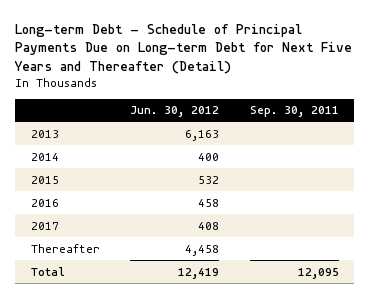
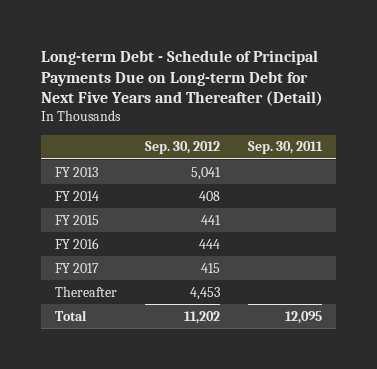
- | Jun. 30, 2012 | Sep. 30, 2011
+ | Sep. 30, 2012 | Sep. 30, 2011
- 2013 | 6,163 |
- 2014 | 400 |
- 2015 | 532 |
- 2016 | 458 |
- 2017 | 408 |
+ FY 2013 | 5,041 |
+ FY 2014 | 408 |
+ FY 2015 | 441 |
+ FY 2016 | 444 |
+ FY 2017 | 415 |

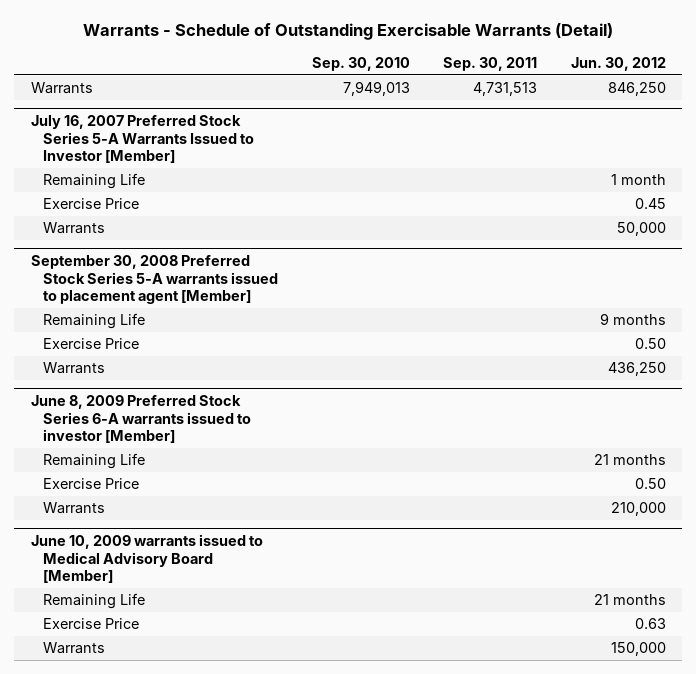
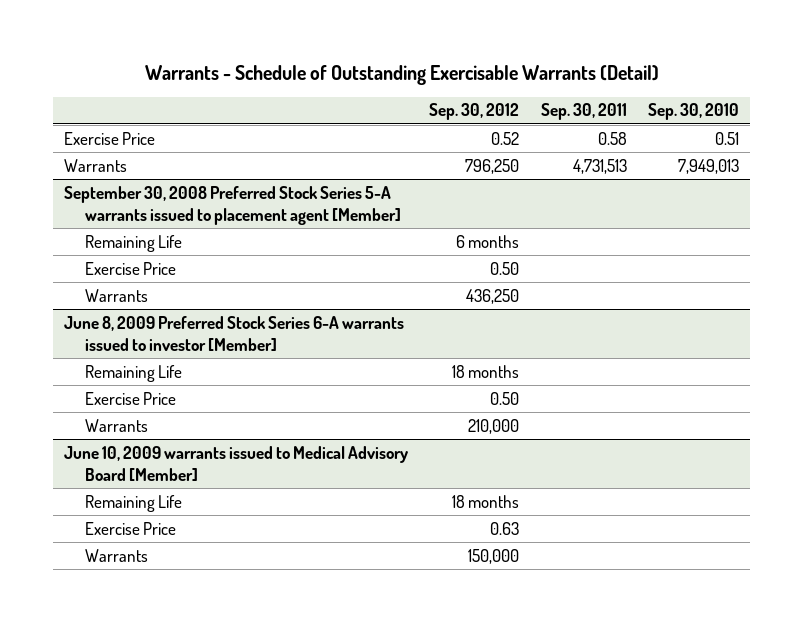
- | Sep. 30, 2010 | Sep. 30, 2011 | Jun. 30, 2012
+ | Sep. 30, 2012 | Sep. 30, 2011 | Sep. 30, 2010
+ Exercise Price | 0.52 | 0.58 | 0.51
- July 16, 2007 Preferred Stock Series 5-A Warrants Issued to Investor [Member]
- Remaining Life | | | 1 month
- Exercise Price | | | 0.45
- Warrants | | | 50,000

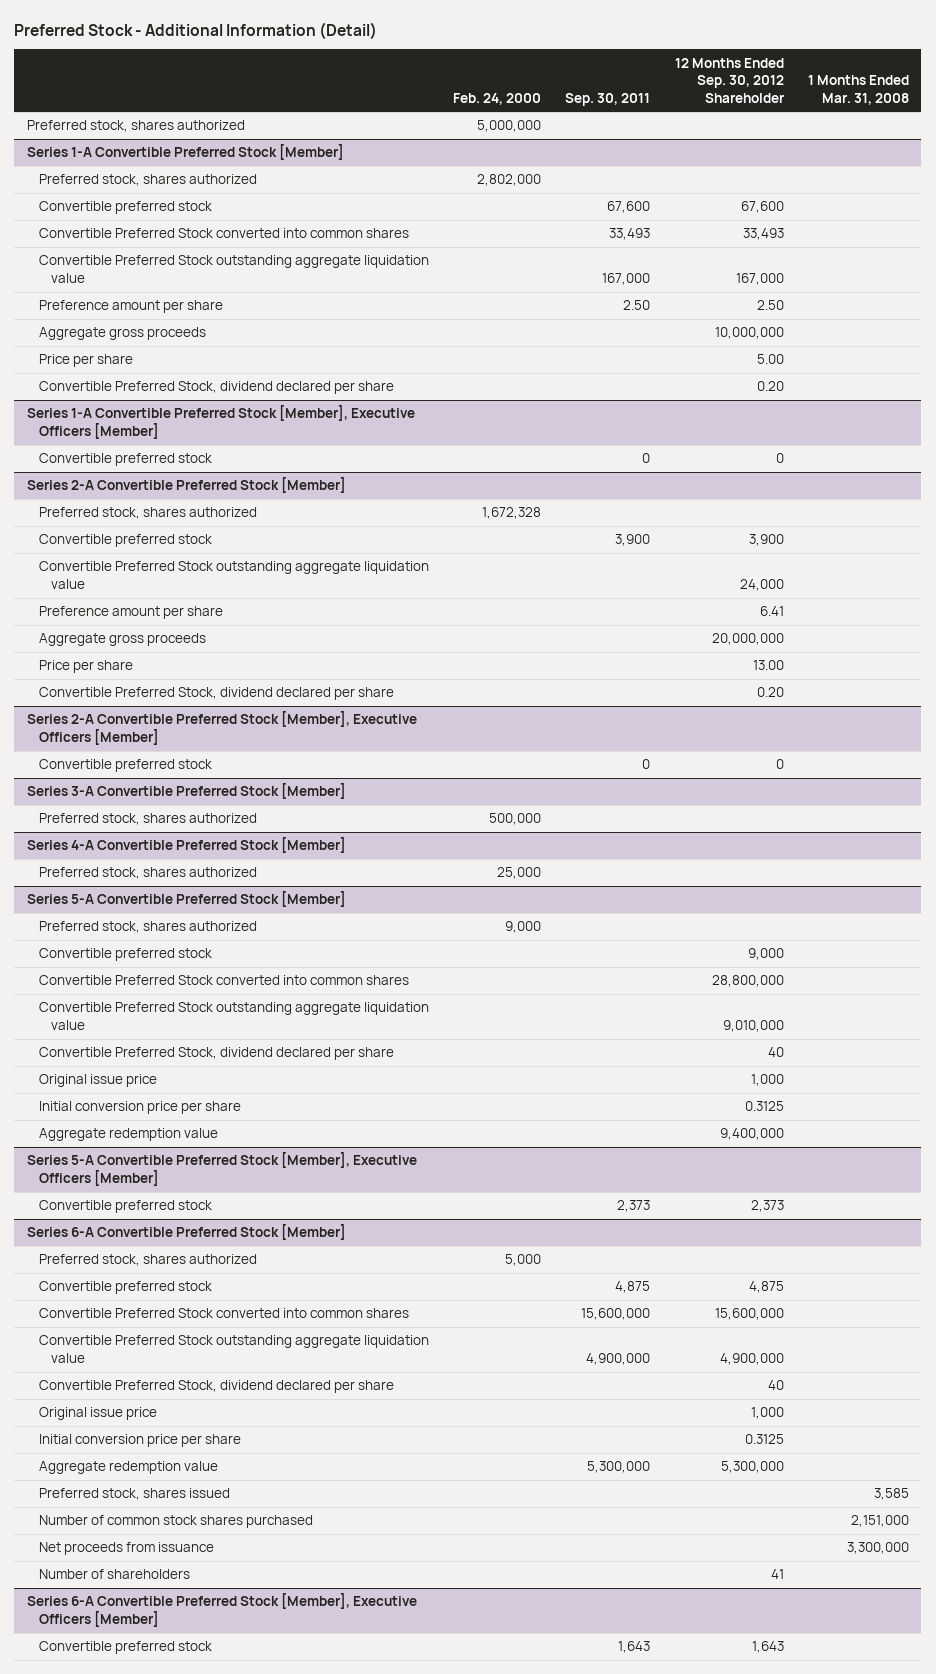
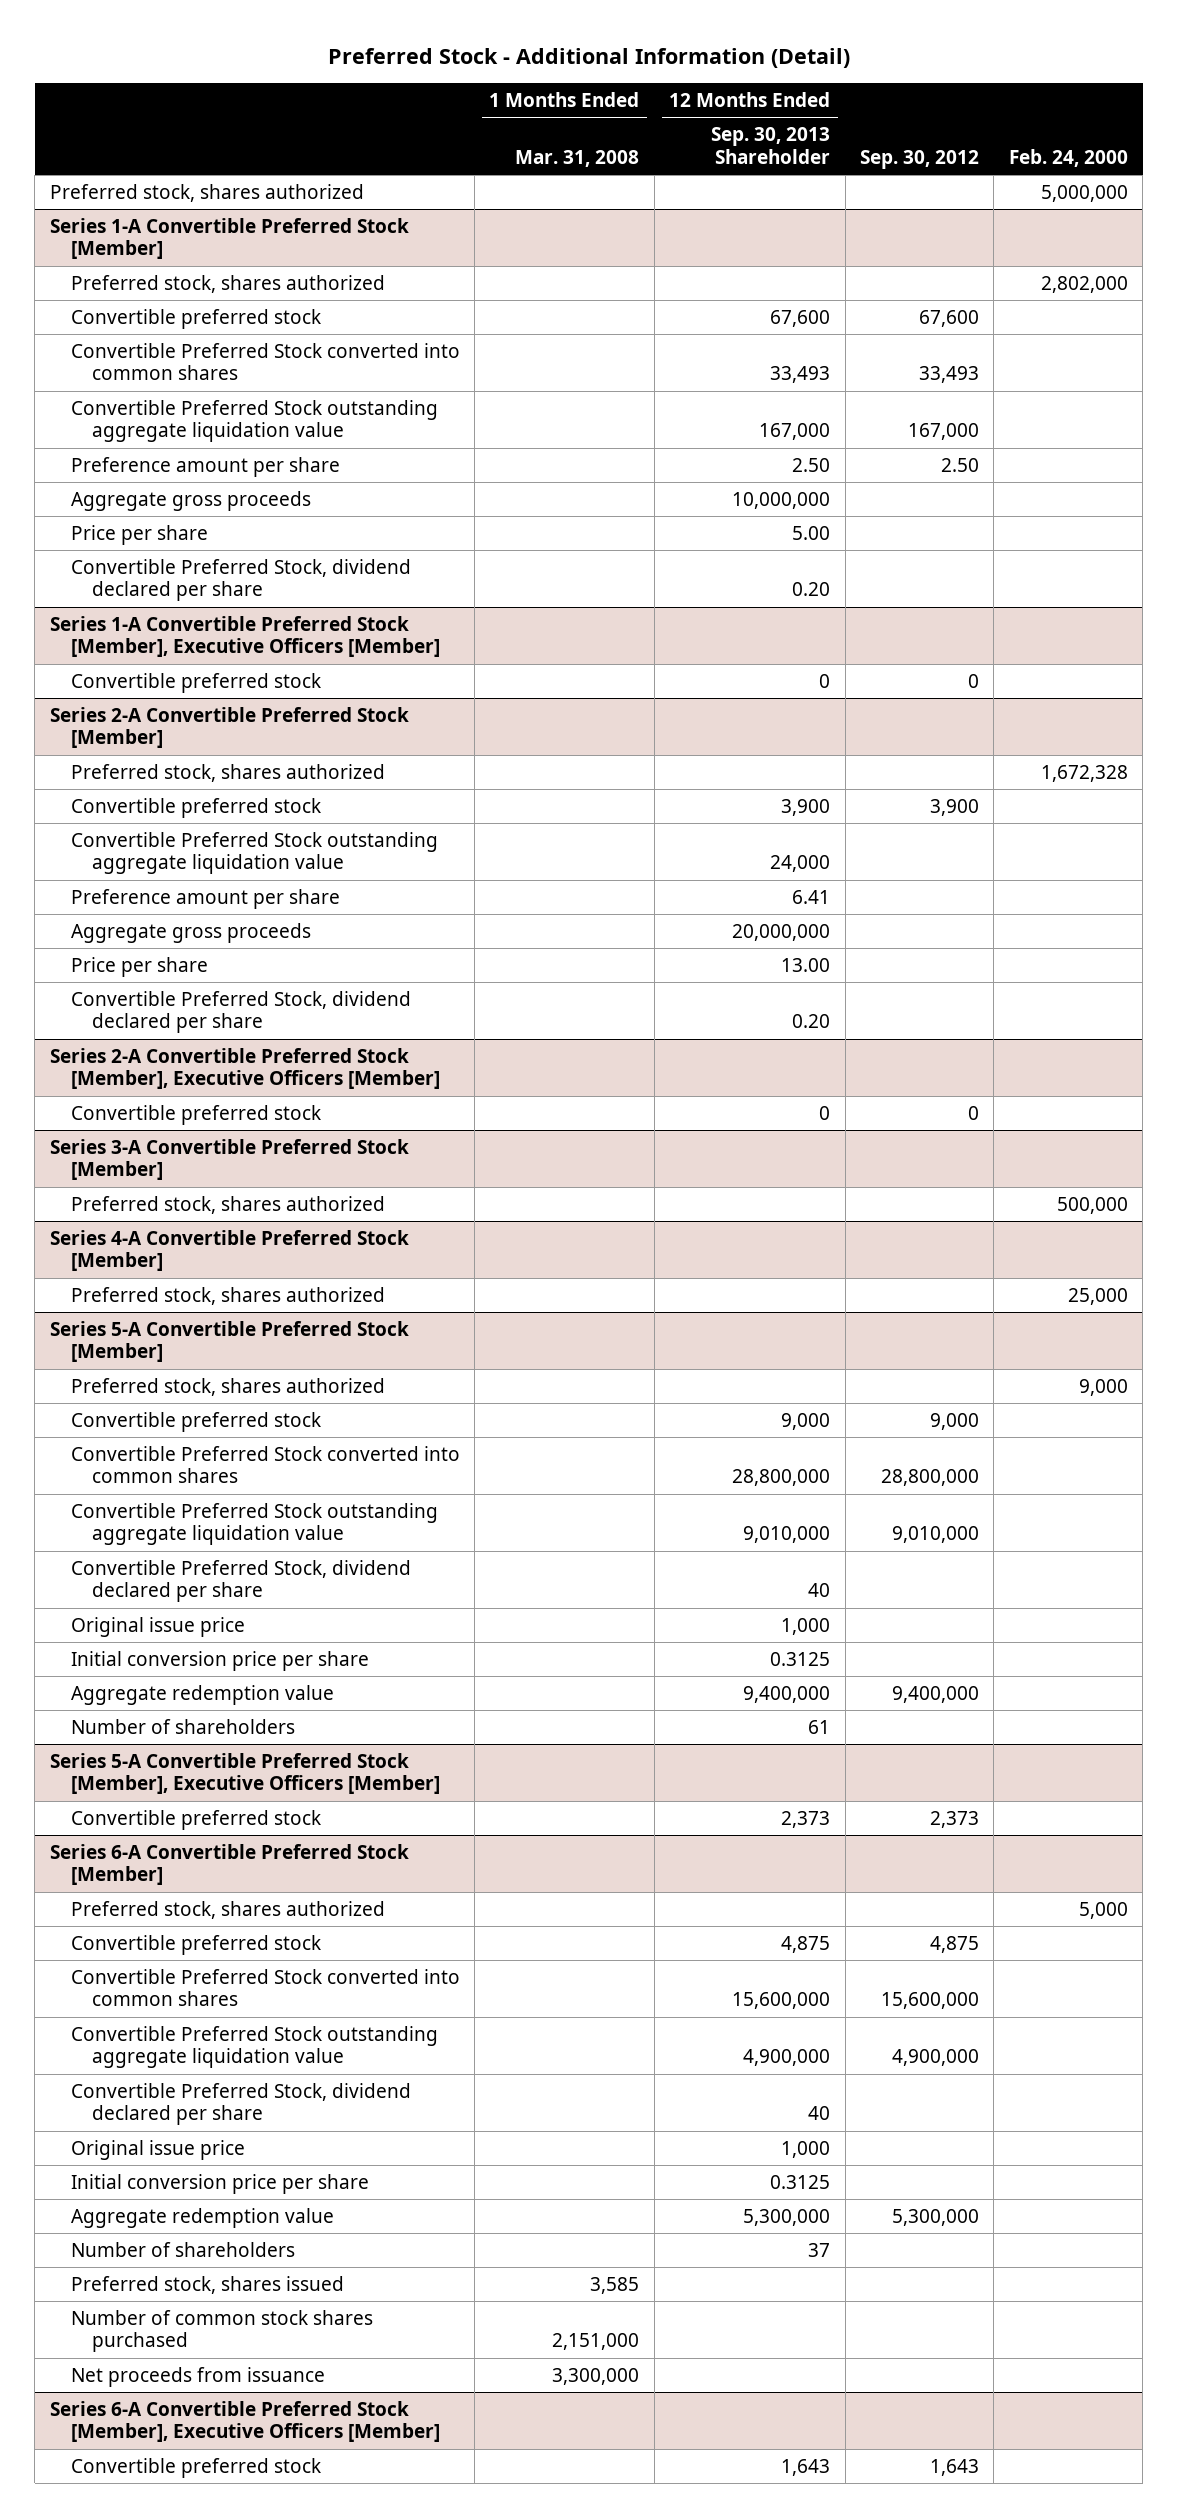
- | Feb. 24, 2000 | Sep. 30, 2011 | 12 Months Ended Sep. 30, 2012 Shareholder | 1 Months Ended Mar. 31, 2008
+ | 1 Months Ended Mar. 31, 2008 | 12 Months Ended Sep. 30, 2013 Shareholder | Sep. 30, 2012 | Feb. 24, 2000
@ Series 5-A Convertible Preferred Stock [Member]
+ Number of shareholders | | 61 | |
@ Series 6-A Convertible Preferred Stock [Member]
moved up: Number of shareholders | | 37 | |

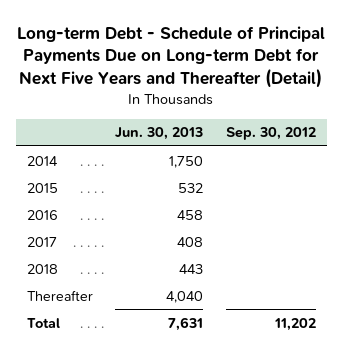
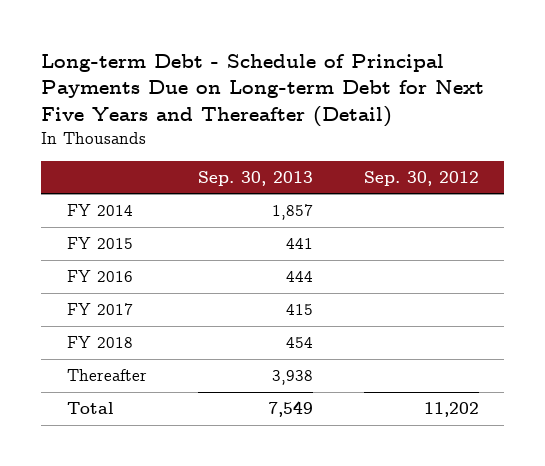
- | Jun. 30, 2013 | Sep. 30, 2012
+ | Sep. 30, 2013 | Sep. 30, 2012
- 2014 | 1,750 |
- 2015 | 532 |
- 2016 | 458 |
- 2017 | 408 |
- 2018 | 443 |
+ FY 2014 | 1,857 |
+ FY 2015 | 441 |
+ FY 2016 | 444 |
+ FY 2017 | 415 |
+ FY 2018 | 454 |

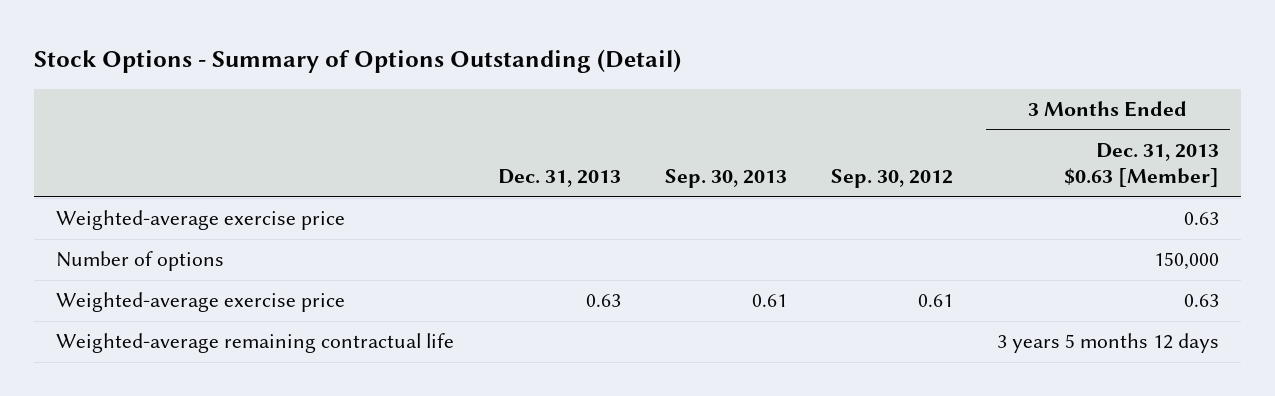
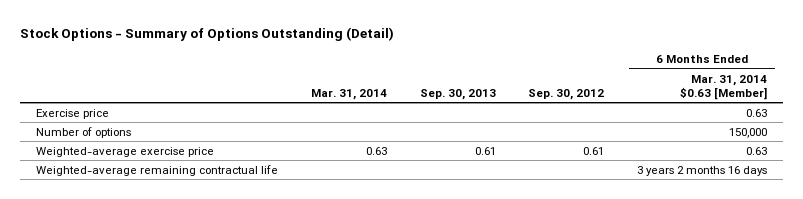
- | Dec. 31, 2013 | Sep. 30, 2013 | Sep. 30, 2012 | 3 Months Ended Dec. 31, 2013 $0.63 [Member]
+ | Mar. 31, 2014 | Sep. 30, 2013 | Sep. 30, 2012 | 6 Months Ended Mar. 31, 2014 $0.63 [Member]
- Weighted-average exercise price | | | | 0.63
+ Exercise price | | | | 0.63

